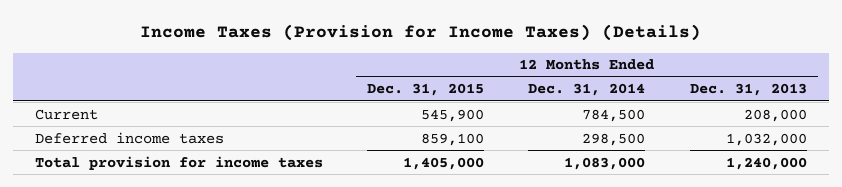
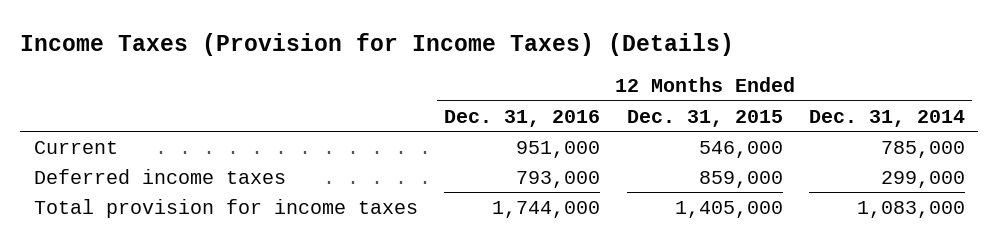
- | 12 Months Ended Dec. 31, 2015 | 12 Months Ended Dec. 31, 2014 | 12 Months Ended Dec. 31, 2013
+ | 12 Months Ended Dec. 31, 2016 | 12 Months Ended Dec. 31, 2015 | 12 Months Ended Dec. 31, 2014
- Current | 545,900 | 784,500 | 208,000
- Deferred income taxes | 859,100 | 298,500 | 1,032,000
+ Current | 951,000 | 546,000 | 785,000
+ Deferred income taxes | 793,000 | 859,000 | 299,000

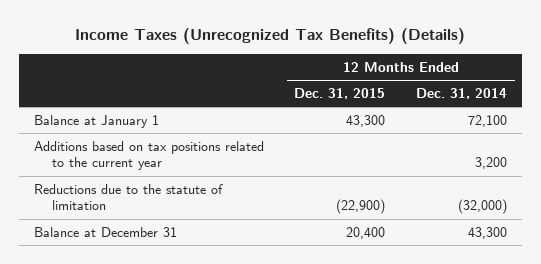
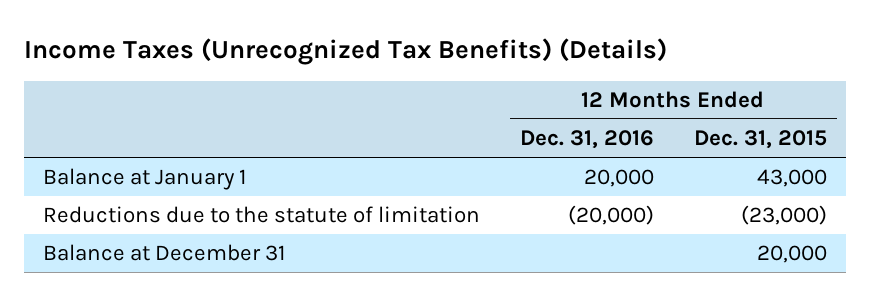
- | 12 Months Ended Dec. 31, 2015 | 12 Months Ended Dec. 31, 2014
+ | 12 Months Ended Dec. 31, 2016 | 12 Months Ended Dec. 31, 2015
- Balance at January 1 | 43,300 | 72,100
- Additions based on tax positions related to the current year | | 3,200
- Reductions due to the statute of limitation | (22,900) | (32,000)
- Balance at December 31 | 20,400 | 43,300
+ Balance at January 1 | 20,000 | 43,000
+ Reductions due to the statute of limitation | (20,000) | (23,000)
+ Balance at December 31 | | 20,000

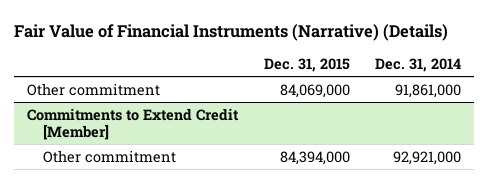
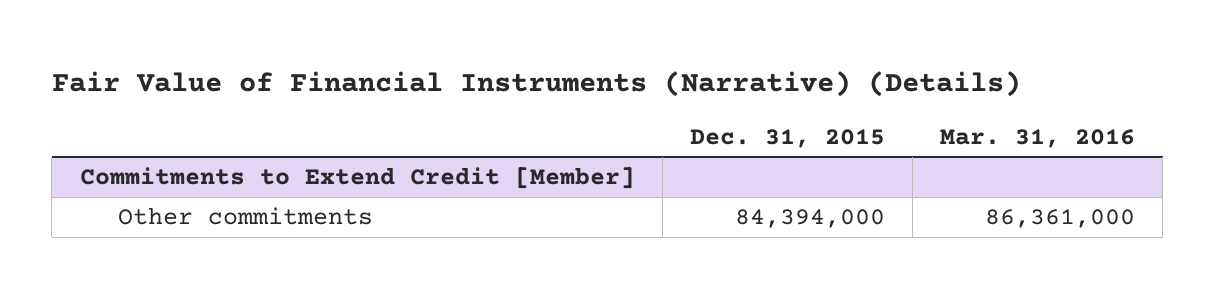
- | Dec. 31, 2015 | Dec. 31, 2014
+ | Dec. 31, 2015 | Mar. 31, 2016
- Other commitment | 84,069,000 | 91,861,000
@ Commitments to Extend Credit [Member]
- Other commitment | 84,394,000 | 92,921,000
+ Other commitments | 84,394,000 | 86,361,000

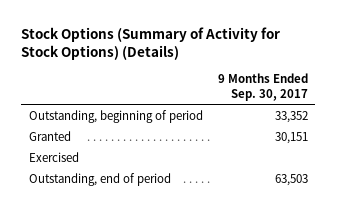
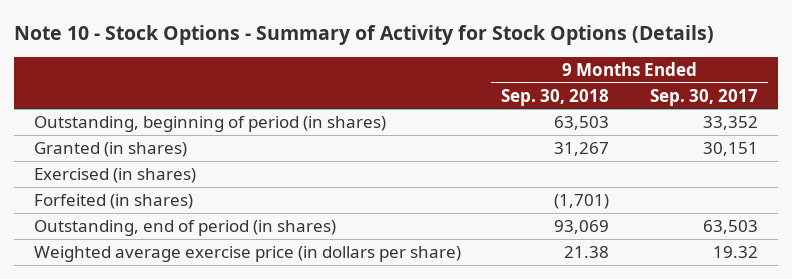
- Stock Options (Summary of Activity for Stock Options) (Details)
+ Note 10 - Stock Options - Summary of Activity for Stock Options (Details)
- | 9 Months Ended Sep. 30, 2017
+ | 9 Months Ended Sep. 30, 2018 | 9 Months Ended Sep. 30, 2017
- Outstanding, beginning of period | 33,352
- Granted | 30,151
- Exercised
- Outstanding, end of period | 63,503
+ Outstanding, beginning of period (in shares) | 63,503 | 33,352
+ Granted (in shares) | 31,267 | 30,151
+ Exercised (in shares)
+ Forfeited (in shares) | (1,701) |
+ Outstanding, end of period (in shares) | 93,069 | 63,503
+ Weighted average exercise price (in dollars per share) | 21.38 | 19.32

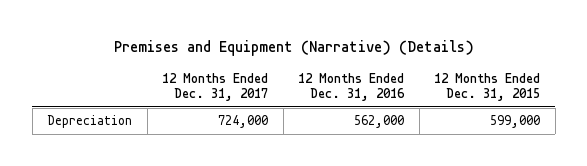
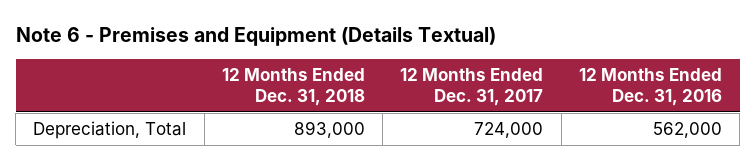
- Premises and Equipment (Narrative) (Details)
+ Note 6 - Premises and Equipment (Details Textual)
- | 12 Months Ended Dec. 31, 2017 | 12 Months Ended Dec. 31, 2016 | 12 Months Ended Dec. 31, 2015
+ | 12 Months Ended Dec. 31, 2018 | 12 Months Ended Dec. 31, 2017 | 12 Months Ended Dec. 31, 2016
- Depreciation | 724,000 | 562,000 | 599,000
+ Depreciation, Total | 893,000 | 724,000 | 562,000

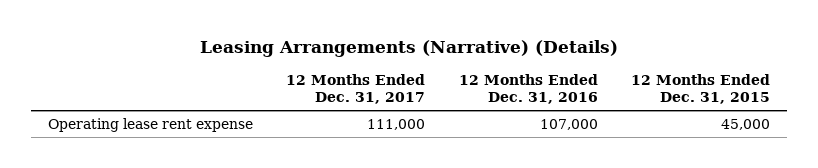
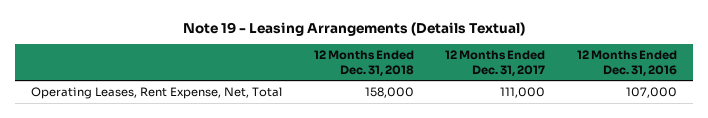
- Leasing Arrangements (Narrative) (Details)
+ Note 19 - Leasing Arrangements (Details Textual)
- | 12 Months Ended Dec. 31, 2017 | 12 Months Ended Dec. 31, 2016 | 12 Months Ended Dec. 31, 2015
+ | 12 Months Ended Dec. 31, 2018 | 12 Months Ended Dec. 31, 2017 | 12 Months Ended Dec. 31, 2016
- Operating lease rent expense | 111,000 | 107,000 | 45,000
+ Operating Leases, Rent Expense, Net, Total | 158,000 | 111,000 | 107,000

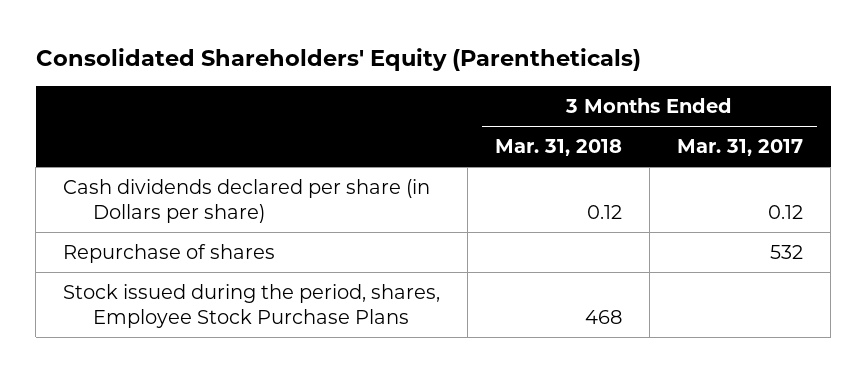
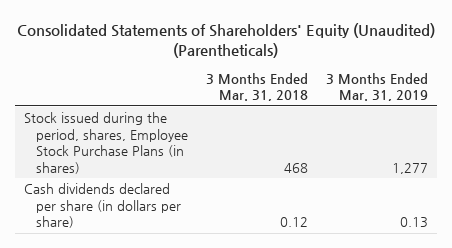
- Consolidated Shareholders' Equity (Parentheticals)
+ Consolidated Statements of Shareholders' Equity (Unaudited) (Parentheticals)
- | 3 Months Ended Mar. 31, 2018 | 3 Months Ended Mar. 31, 2017
+ | 3 Months Ended Mar. 31, 2018 | 3 Months Ended Mar. 31, 2019
- Cash dividends declared per share (in Dollars per share) | 0.12 | 0.12
- Repurchase of shares | | 532
- Stock issued during the period, shares, Employee Stock Purchase Plans | 468 |
+ Stock issued during the period, shares, Employee Stock Purchase Plans (in shares) | 468 | 1,277
+ Cash dividends declared per share (in dollars per share) | 0.12 | 0.13

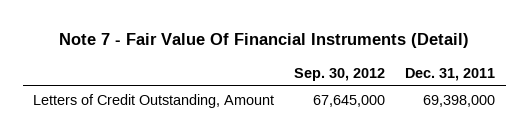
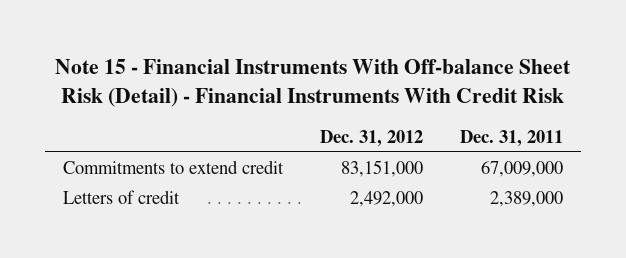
- Note 7 - Fair Value Of Financial Instruments (Detail)
+ Note 15 - Financial Instruments With Off-balance Sheet Risk (Detail) - Financial Instruments With Credit Risk
- | Sep. 30, 2012 | Dec. 31, 2011
+ | Dec. 31, 2012 | Dec. 31, 2011
- Letters of Credit Outstanding, Amount | 67,645,000 | 69,398,000
+ Commitments to extend credit | 83,151,000 | 67,009,000
+ Letters of credit | 2,492,000 | 2,389,000

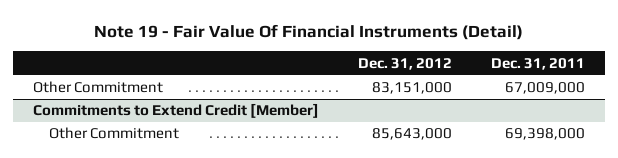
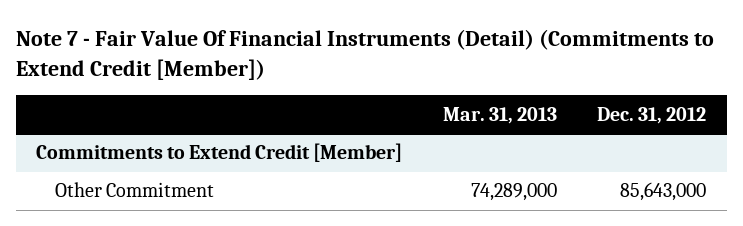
- Note 19 - Fair Value Of Financial Instruments (Detail)
+ Note 7 - Fair Value Of Financial Instruments (Detail) (Commitments to Extend Credit [Member])
- | Dec. 31, 2012 | Dec. 31, 2011
+ | Mar. 31, 2013 | Dec. 31, 2012
- Other Commitment | 83,151,000 | 67,009,000

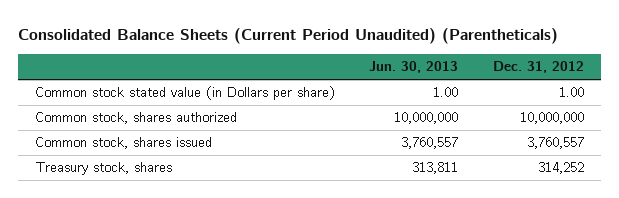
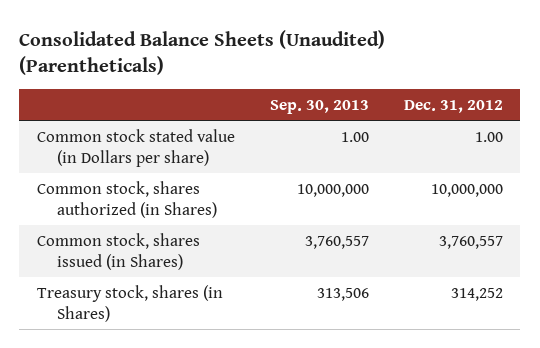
- Consolidated Balance Sheets (Current Period Unaudited) (Parentheticals)
+ Consolidated Balance Sheets (Unaudited) (Parentheticals)
- | Jun. 30, 2013 | Dec. 31, 2012
+ | Sep. 30, 2013 | Dec. 31, 2012
- Common stock, shares authorized | 10,000,000 | 10,000,000
- Common stock, shares issued | 3,760,557 | 3,760,557
- Treasury stock, shares | 313,811 | 314,252
+ Common stock, shares authorized (in Shares) | 10,000,000 | 10,000,000
+ Common stock, shares issued (in Shares) | 3,760,557 | 3,760,557
+ Treasury stock, shares (in Shares) | 313,506 | 314,252

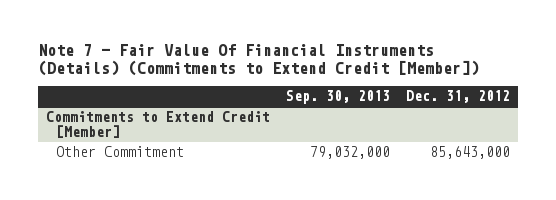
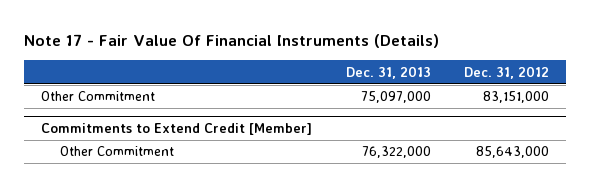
- Note 7 - Fair Value Of Financial Instruments (Details) (Commitments to Extend Credit [Member])
+ Note 17 - Fair Value Of Financial Instruments (Details)
- | Sep. 30, 2013 | Dec. 31, 2012
+ | Dec. 31, 2013 | Dec. 31, 2012
+ Other Commitment | 75,097,000 | 83,151,000

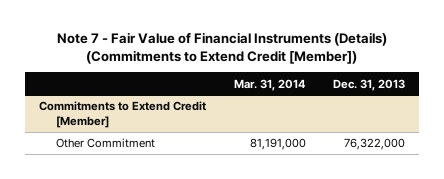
- Note 17 - Fair Value Of Financial Instruments (Details)
+ Note 7 - Fair Value of Financial Instruments (Details) (Commitments to Extend Credit [Member])
- | Dec. 31, 2013 | Dec. 31, 2012
+ | Mar. 31, 2014 | Dec. 31, 2013
- Other Commitment | 75,097,000 | 83,151,000

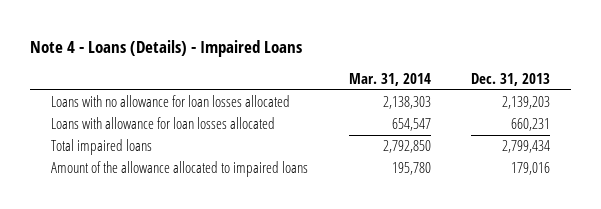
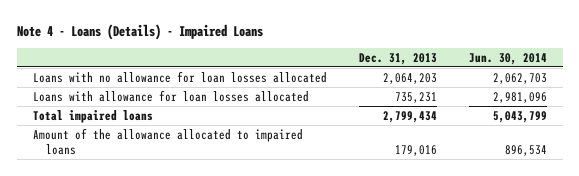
- | Mar. 31, 2014 | Dec. 31, 2013
+ | Dec. 31, 2013 | Jun. 30, 2014
- Loans with no allowance for loan losses allocated | 2,138,303 | 2,139,203
- Loans with allowance for loan losses allocated | 654,547 | 660,231
+ Loans with no allowance for loan losses allocated | 2,064,203 | 2,062,703
+ Loans with allowance for loan losses allocated | 735,231 | 2,981,096

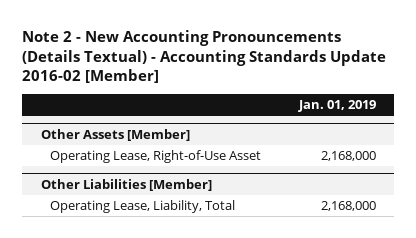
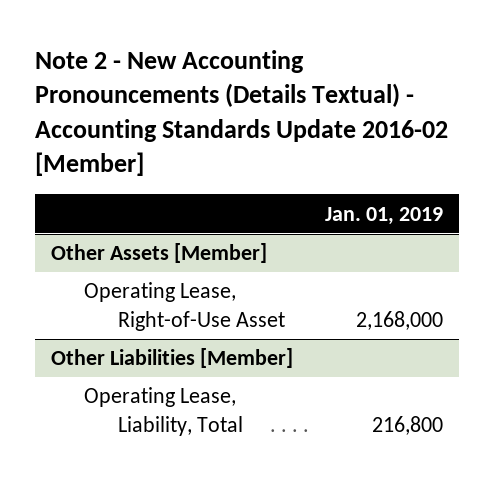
@ Other Liabilities [Member]
- Operating Lease, Liability, Total | 2,168,000
+ Operating Lease, Liability, Total | 216,800

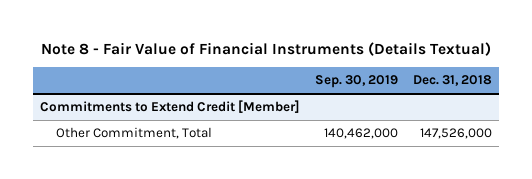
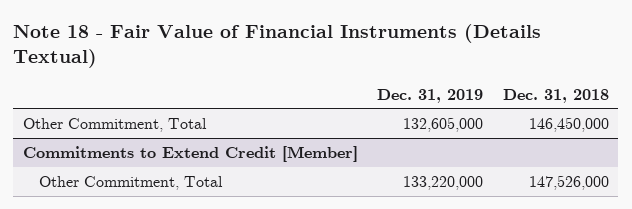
- Note 8 - Fair Value of Financial Instruments (Details Textual)
+ Note 18 - Fair Value of Financial Instruments (Details Textual)
- | Sep. 30, 2019 | Dec. 31, 2018
+ | Dec. 31, 2019 | Dec. 31, 2018
+ Other Commitment, Total | 132,605,000 | 146,450,000

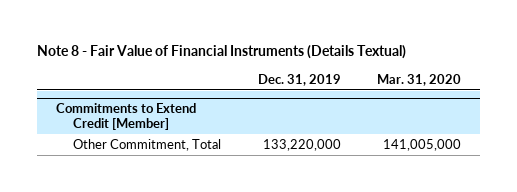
- Note 18 - Fair Value of Financial Instruments (Details Textual)
+ Note 8 - Fair Value of Financial Instruments (Details Textual)
- | Dec. 31, 2019 | Dec. 31, 2018
+ | Dec. 31, 2019 | Mar. 31, 2020
- Other Commitment, Total | 132,605,000 | 146,450,000

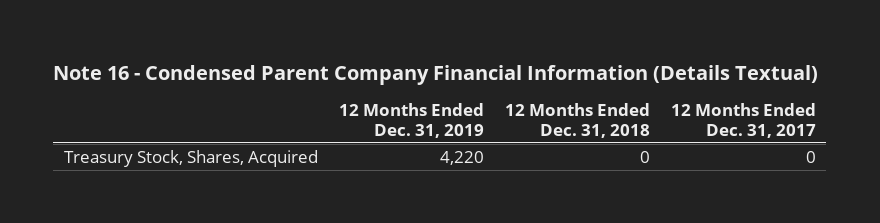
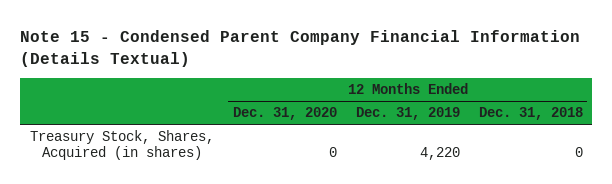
- Note 16 - Condensed Parent Company Financial Information (Details Textual)
+ Note 15 - Condensed Parent Company Financial Information (Details Textual)
- | 12 Months Ended Dec. 31, 2019 | 12 Months Ended Dec. 31, 2018 | 12 Months Ended Dec. 31, 2017
+ | 12 Months Ended Dec. 31, 2020 | 12 Months Ended Dec. 31, 2019 | 12 Months Ended Dec. 31, 2018
- Treasury Stock, Shares, Acquired | 4,220 | 0 | 0
+ Treasury Stock, Shares, Acquired (in shares) | 0 | 4,220 | 0

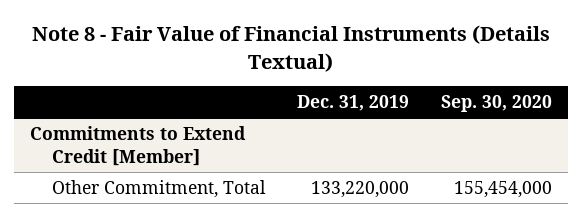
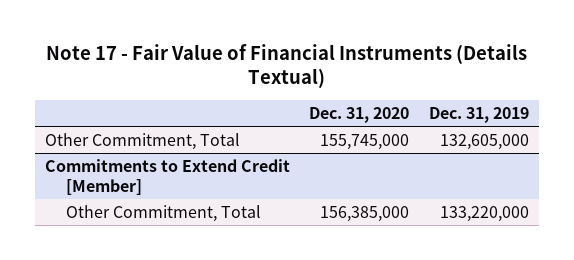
- Note 8 - Fair Value of Financial Instruments (Details Textual)
+ Note 17 - Fair Value of Financial Instruments (Details Textual)
- | Dec. 31, 2019 | Sep. 30, 2020
+ | Dec. 31, 2020 | Dec. 31, 2019
+ Other Commitment, Total | 155,745,000 | 132,605,000

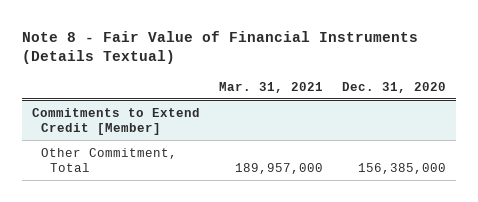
- Note 17 - Fair Value of Financial Instruments (Details Textual)
+ Note 8 - Fair Value of Financial Instruments (Details Textual)
- | Dec. 31, 2020 | Dec. 31, 2019
+ | Mar. 31, 2021 | Dec. 31, 2020
- Other Commitment, Total | 155,745,000 | 132,605,000

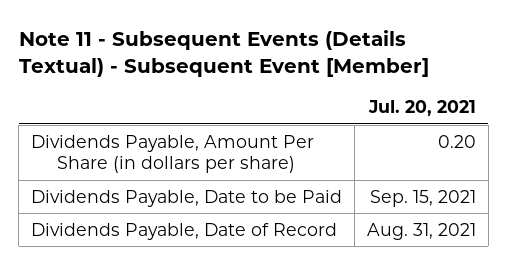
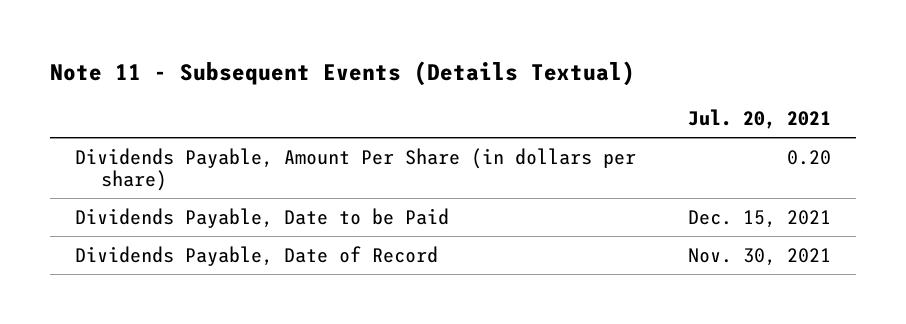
- Note 11 - Subsequent Events (Details Textual) - Subsequent Event [Member]
+ Note 11 - Subsequent Events (Details Textual)
- Dividends Payable, Date to be Paid | Sep. 15, 2021
- Dividends Payable, Date of Record | Aug. 31, 2021
+ Dividends Payable, Date to be Paid | Dec. 15, 2021
+ Dividends Payable, Date of Record | Nov. 30, 2021

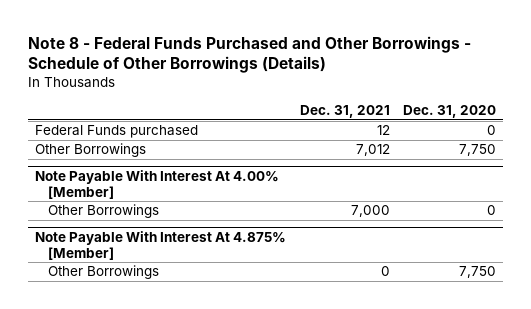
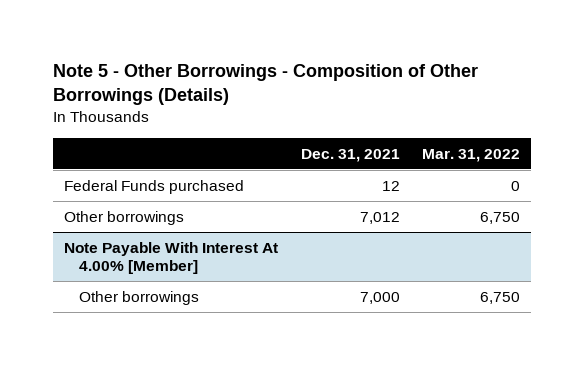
- Note 8 - Federal Funds Purchased and Other Borrowings - Schedule of Other Borrowings (Details)
+ Note 5 - Other Borrowings - Composition of Other Borrowings (Details)
- | Dec. 31, 2021 | Dec. 31, 2020
+ | Dec. 31, 2021 | Mar. 31, 2022
- Other Borrowings | 7,012 | 7,750
+ Other borrowings | 7,012 | 6,750
@ Note Payable With Interest At 4.00% [Member]
- Other Borrowings | 7,000 | 0
- Note Payable With Interest At 4.875% [Member]
- Other Borrowings | 0 | 7,750
@ Note Payable With Interest At 4.00% [Member]
+ Other borrowings | 7,000 | 6,750

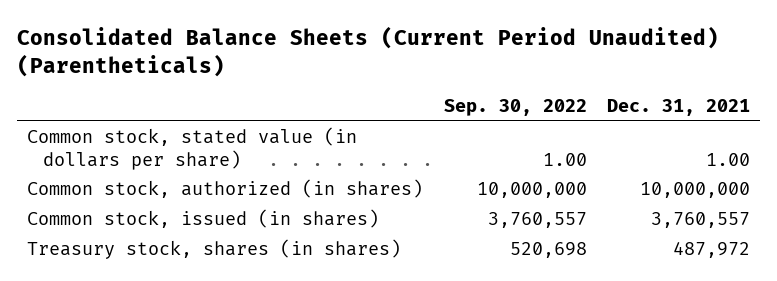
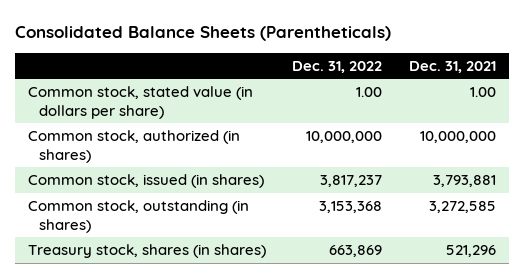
- Consolidated Balance Sheets (Current Period Unaudited) (Parentheticals)
+ Consolidated Balance Sheets (Parentheticals)
- | Sep. 30, 2022 | Dec. 31, 2021
+ | Dec. 31, 2022 | Dec. 31, 2021
- Common stock, issued (in shares) | 3,760,557 | 3,760,557
- Treasury stock, shares (in shares) | 520,698 | 487,972
+ Common stock, issued (in shares) | 3,817,237 | 3,793,881
+ Common stock, outstanding (in shares) | 3,153,368 | 3,272,585
+ Treasury stock, shares (in shares) | 663,869 | 521,296

